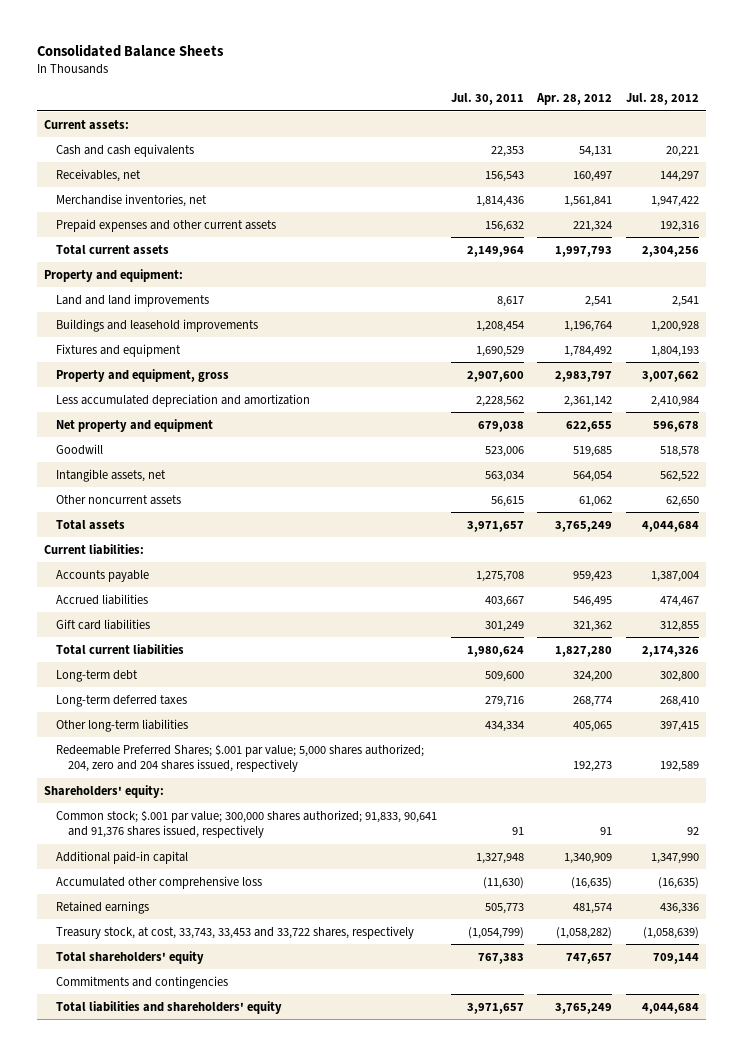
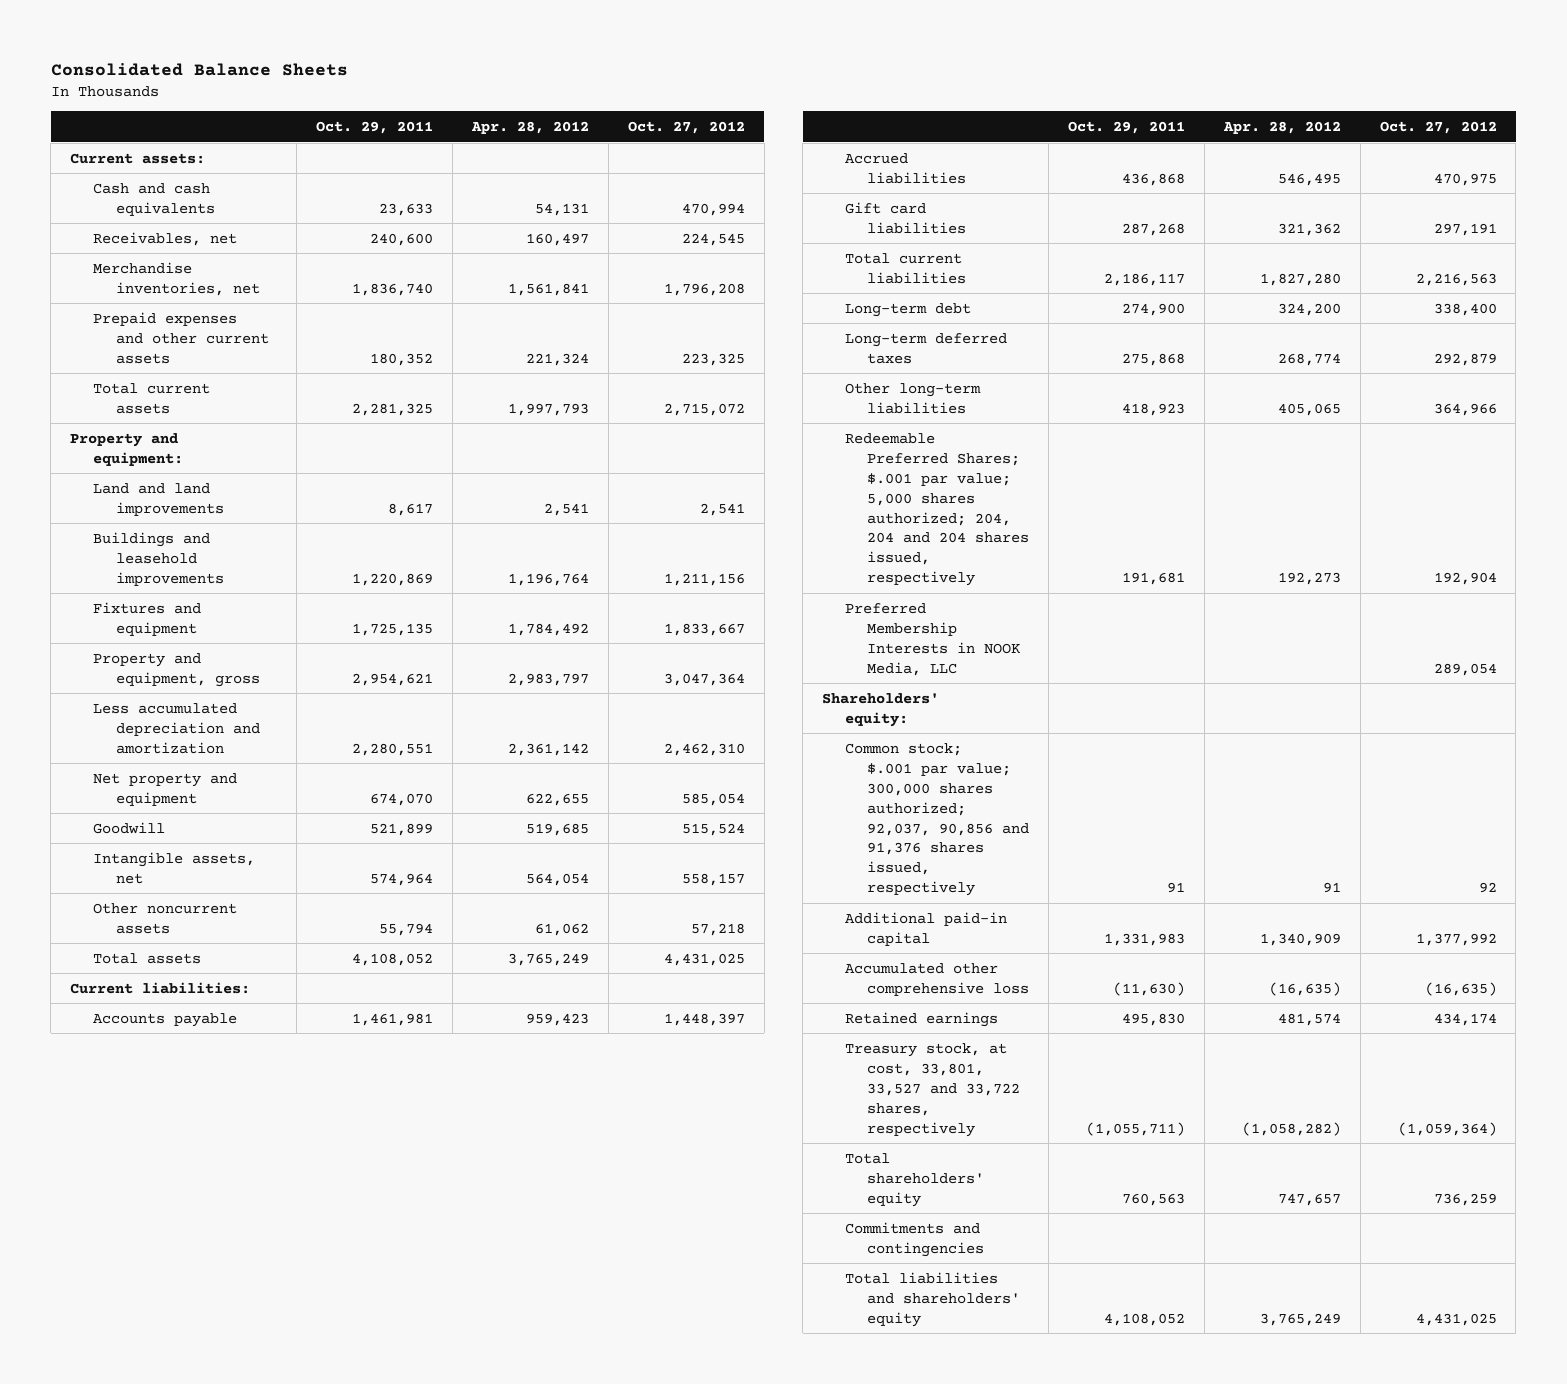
- | Jul. 30, 2011 | Apr. 28, 2012 | Jul. 28, 2012
+ | Oct. 29, 2011 | Apr. 28, 2012 | Oct. 27, 2012
- Redeemable Preferred Shares; $.001 par value; 5,000 shares authorized; 204, zero and 204 shares issued, respectively | | 192,273 | 192,589
+ Redeemable Preferred Shares; $.001 par value; 5,000 shares authorized; 204, 204 and 204 shares issued, respectively | 191,681 | 192,273 | 192,904
+ Preferred Membership Interests in NOOK Media, LLC | | | 289,054
- Common stock; $.001 par value; 300,000 shares authorized; 91,833, 90,641 and 91,376 shares issued, respectively | 91 | 91 | 92
+ Common stock; $.001 par value; 300,000 shares authorized; 92,037, 90,856 and 91,376 shares issued, respectively | 91 | 91 | 92
- Treasury stock, at cost, 33,743, 33,453 and 33,722 shares, respectively | (1,054,799) | (1,058,282) | (1,058,639)
+ Treasury stock, at cost, 33,801, 33,527 and 33,722 shares, respectively | (1,055,711) | (1,058,282) | (1,059,364)

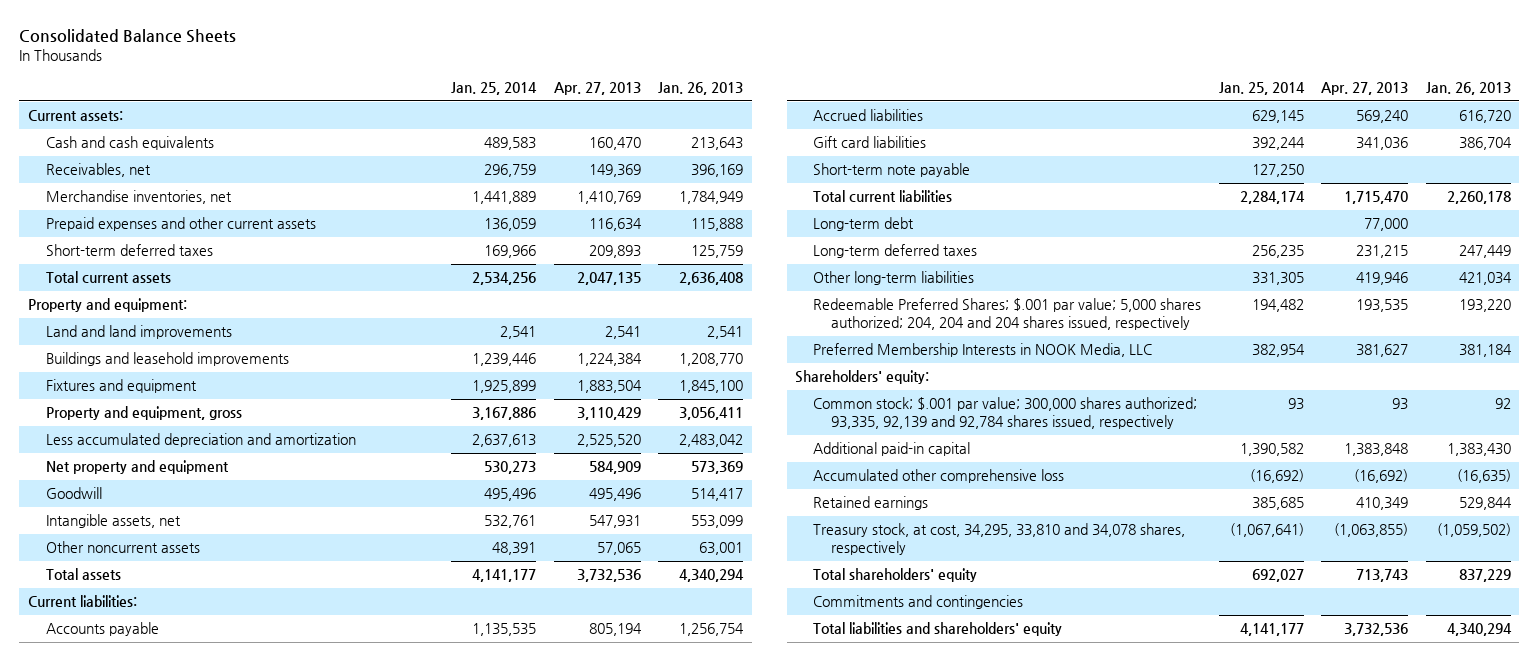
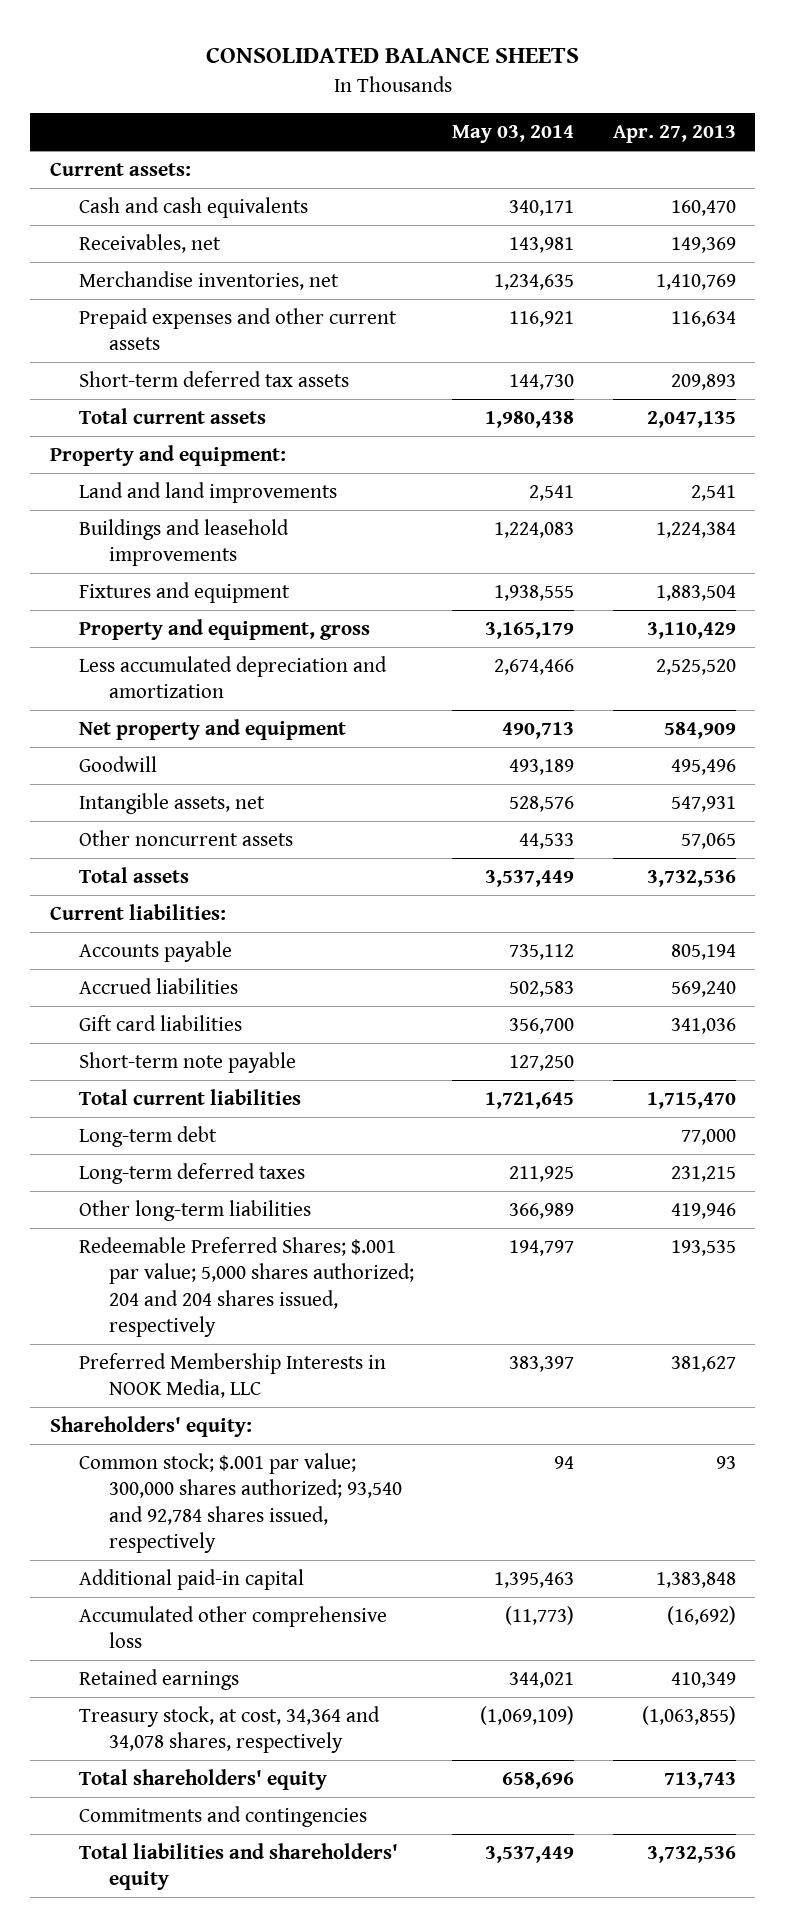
- Consolidated Balance Sheets
+ CONSOLIDATED BALANCE SHEETS
- | Jan. 25, 2014 | Apr. 27, 2013 | Jan. 26, 2013
+ | May 03, 2014 | Apr. 27, 2013
- Short-term deferred taxes | 169,966 | 209,893 | 125,759
+ Short-term deferred tax assets | 144,730 | 209,893
- Redeemable Preferred Shares; $.001 par value; 5,000 shares authorized; 204, 204 and 204 shares issued, respectively | 194,482 | 193,535 | 193,220
+ Redeemable Preferred Shares; $.001 par value; 5,000 shares authorized; 204 and 204 shares issued, respectively | 194,797 | 193,535
- Common stock; $.001 par value; 300,000 shares authorized; 93,335, 92,139 and 92,784 shares issued, respectively | 93 | 93 | 92
+ Common stock; $.001 par value; 300,000 shares authorized; 93,540 and 92,784 shares issued, respectively | 94 | 93
- Treasury stock, at cost, 34,295, 33,810 and 34,078 shares, respectively | (1,067,641) | (1,063,855) | (1,059,502)
+ Treasury stock, at cost, 34,364 and 34,078 shares, respectively | (1,069,109) | (1,063,855)

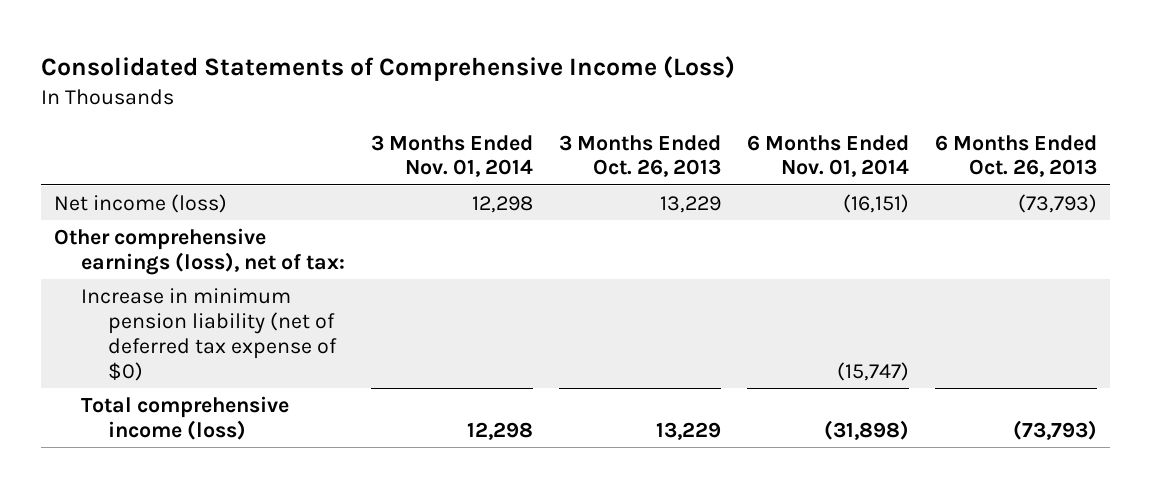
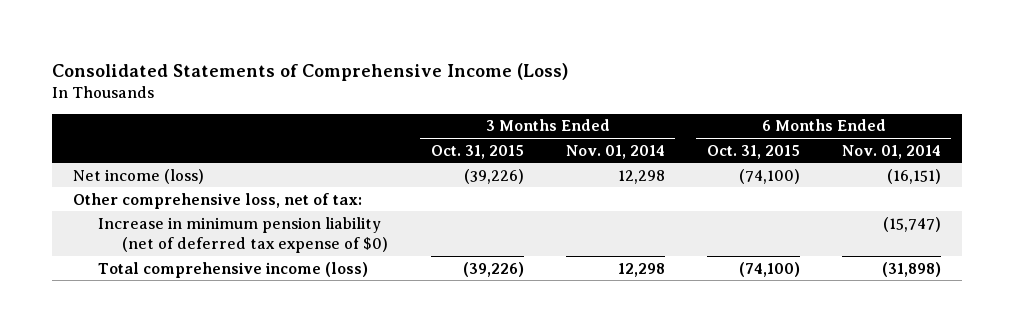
- | 3 Months Ended Nov. 01, 2014 | 3 Months Ended Oct. 26, 2013 | 6 Months Ended Nov. 01, 2014 | 6 Months Ended Oct. 26, 2013
+ | 3 Months Ended Oct. 31, 2015 | 3 Months Ended Nov. 01, 2014 | 6 Months Ended Oct. 31, 2015 | 6 Months Ended Nov. 01, 2014
- Other comprehensive earnings (loss), net of tax:
+ Other comprehensive loss, net of tax:

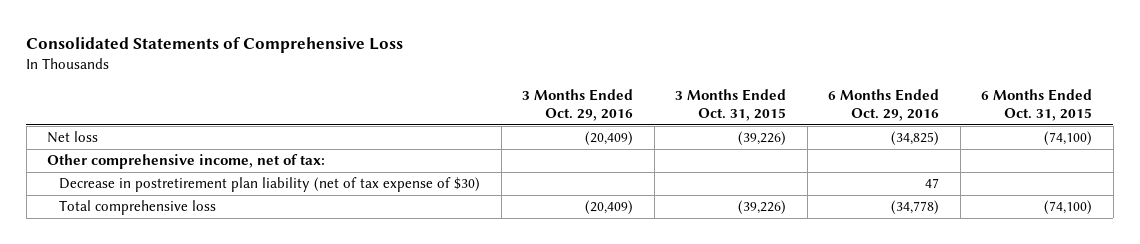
- Consolidated Statements of Comprehensive Income (Loss)
+ Consolidated Statements of Comprehensive Loss
- | 3 Months Ended Oct. 31, 2015 | 3 Months Ended Nov. 01, 2014 | 6 Months Ended Oct. 31, 2015 | 6 Months Ended Nov. 01, 2014
+ | 3 Months Ended Oct. 29, 2016 | 3 Months Ended Oct. 31, 2015 | 6 Months Ended Oct. 29, 2016 | 6 Months Ended Oct. 31, 2015
- Net income (loss) | (39,226) | 12,298 | (74,100) | (16,151)
- Other comprehensive loss, net of tax:
- Increase in minimum pension liability (net of deferred tax expense of $0) | | | | (15,747)
- Total comprehensive income (loss) | (39,226) | 12,298 | (74,100) | (31,898)
+ Net loss | (20,409) | (39,226) | (34,825) | (74,100)
+ Other comprehensive income, net of tax:
+ Decrease in postretirement plan liability (net of tax expense of $30) | | | 47 |
+ Total comprehensive loss | (20,409) | (39,226) | (34,778) | (74,100)

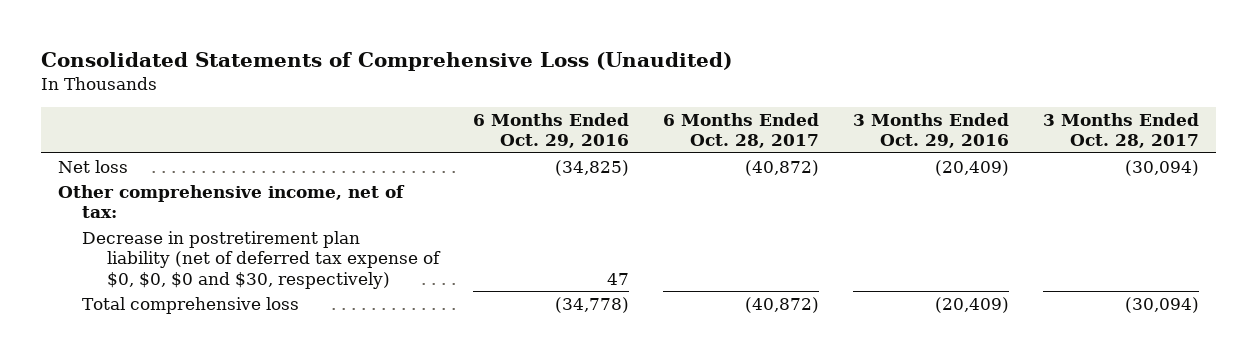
- Consolidated Statements of Comprehensive Loss
+ Consolidated Statements of Comprehensive Loss (Unaudited)
- | 3 Months Ended Oct. 29, 2016 | 3 Months Ended Oct. 31, 2015 | 6 Months Ended Oct. 29, 2016 | 6 Months Ended Oct. 31, 2015
+ | 6 Months Ended Oct. 29, 2016 | 6 Months Ended Oct. 28, 2017 | 3 Months Ended Oct. 29, 2016 | 3 Months Ended Oct. 28, 2017
- Decrease in postretirement plan liability (net of tax expense of $30) | | | 47 |
+ Decrease in postretirement plan liability (net of deferred tax expense of $0, $0, $0 and $30, respectively) | 47 | | |

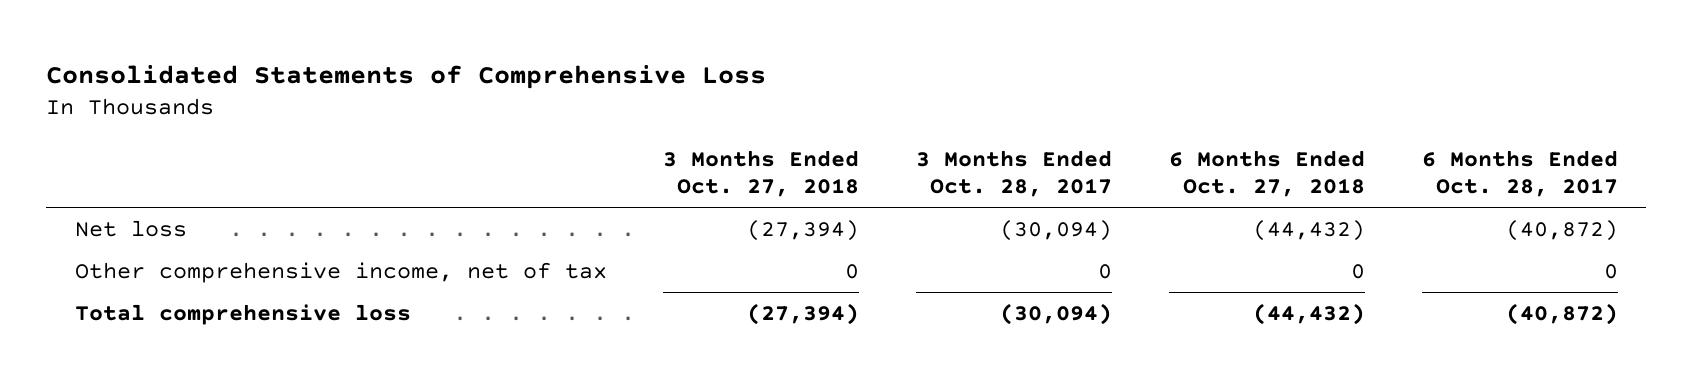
- Consolidated Statements of Comprehensive Loss (Unaudited)
+ Consolidated Statements of Comprehensive Loss
- | 6 Months Ended Oct. 29, 2016 | 6 Months Ended Oct. 28, 2017 | 3 Months Ended Oct. 29, 2016 | 3 Months Ended Oct. 28, 2017
+ | 3 Months Ended Oct. 27, 2018 | 3 Months Ended Oct. 28, 2017 | 6 Months Ended Oct. 27, 2018 | 6 Months Ended Oct. 28, 2017
- Other comprehensive income, net of tax:
- Decrease in postretirement plan liability (net of deferred tax expense of $0, $0, $0 and $30, respectively) | 47 | | |
+ Other comprehensive income, net of tax | 0 | 0 | 0 | 0

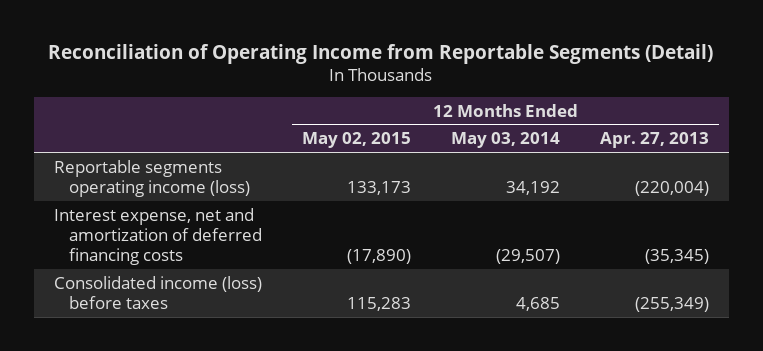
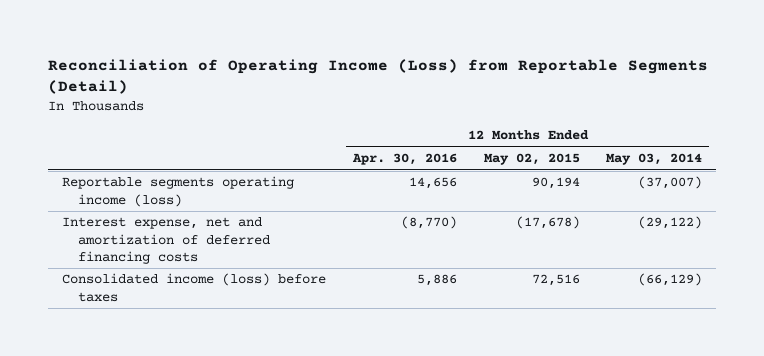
- Reconciliation of Operating Income from Reportable Segments (Detail)
+ Reconciliation of Operating Income (Loss) from Reportable Segments (Detail)
- | 12 Months Ended May 02, 2015 | 12 Months Ended May 03, 2014 | 12 Months Ended Apr. 27, 2013
+ | 12 Months Ended Apr. 30, 2016 | 12 Months Ended May 02, 2015 | 12 Months Ended May 03, 2014
- Reportable segments operating income (loss) | 133,173 | 34,192 | (220,004)
- Interest expense, net and amortization of deferred financing costs | (17,890) | (29,507) | (35,345)
- Consolidated income (loss) before taxes | 115,283 | 4,685 | (255,349)
+ Reportable segments operating income (loss) | 14,656 | 90,194 | (37,007)
+ Interest expense, net and amortization of deferred financing costs | (8,770) | (17,678) | (29,122)
+ Consolidated income (loss) before taxes | 5,886 | 72,516 | (66,129)

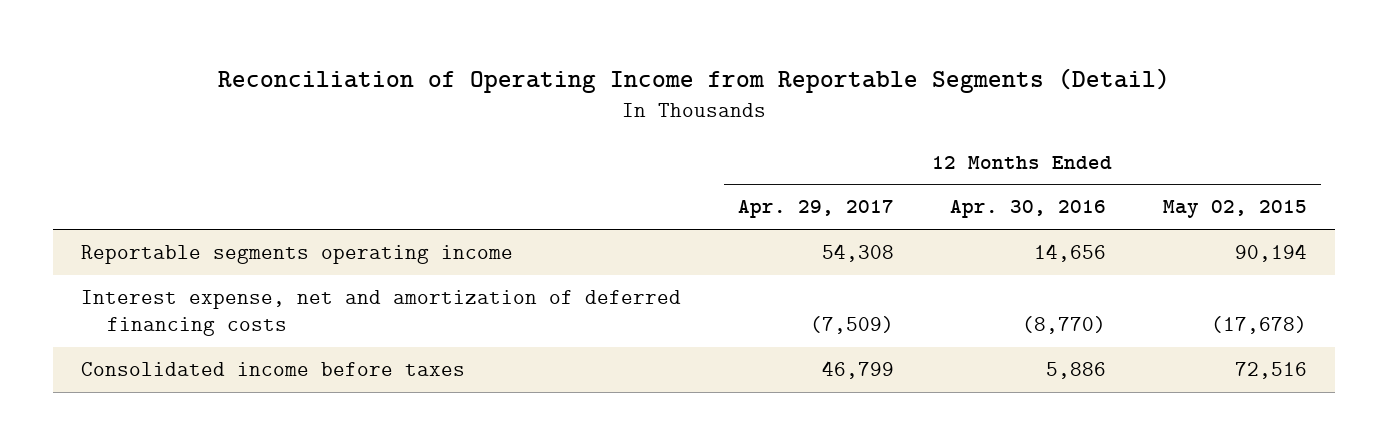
- Reconciliation of Operating Income (Loss) from Reportable Segments (Detail)
+ Reconciliation of Operating Income from Reportable Segments (Detail)
- | 12 Months Ended Apr. 30, 2016 | 12 Months Ended May 02, 2015 | 12 Months Ended May 03, 2014
+ | 12 Months Ended Apr. 29, 2017 | 12 Months Ended Apr. 30, 2016 | 12 Months Ended May 02, 2015
- Reportable segments operating income (loss) | 14,656 | 90,194 | (37,007)
+ Reportable segments operating income | 54,308 | 14,656 | 90,194
- Consolidated income (loss) before taxes | 5,886 | 72,516 | (66,129)
+ Consolidated income before taxes | 46,799 | 5,886 | 72,516

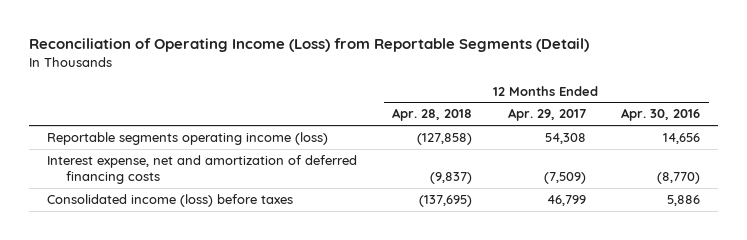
- Reconciliation of Operating Income from Reportable Segments (Detail)
+ Reconciliation of Operating Income (Loss) from Reportable Segments (Detail)
- | 12 Months Ended Apr. 29, 2017 | 12 Months Ended Apr. 30, 2016 | 12 Months Ended May 02, 2015
+ | 12 Months Ended Apr. 28, 2018 | 12 Months Ended Apr. 29, 2017 | 12 Months Ended Apr. 30, 2016
- Reportable segments operating income | 54,308 | 14,656 | 90,194
+ Reportable segments operating income (loss) | (127,858) | 54,308 | 14,656
- Consolidated income before taxes | 46,799 | 5,886 | 72,516
+ Consolidated income (loss) before taxes | (137,695) | 46,799 | 5,886

